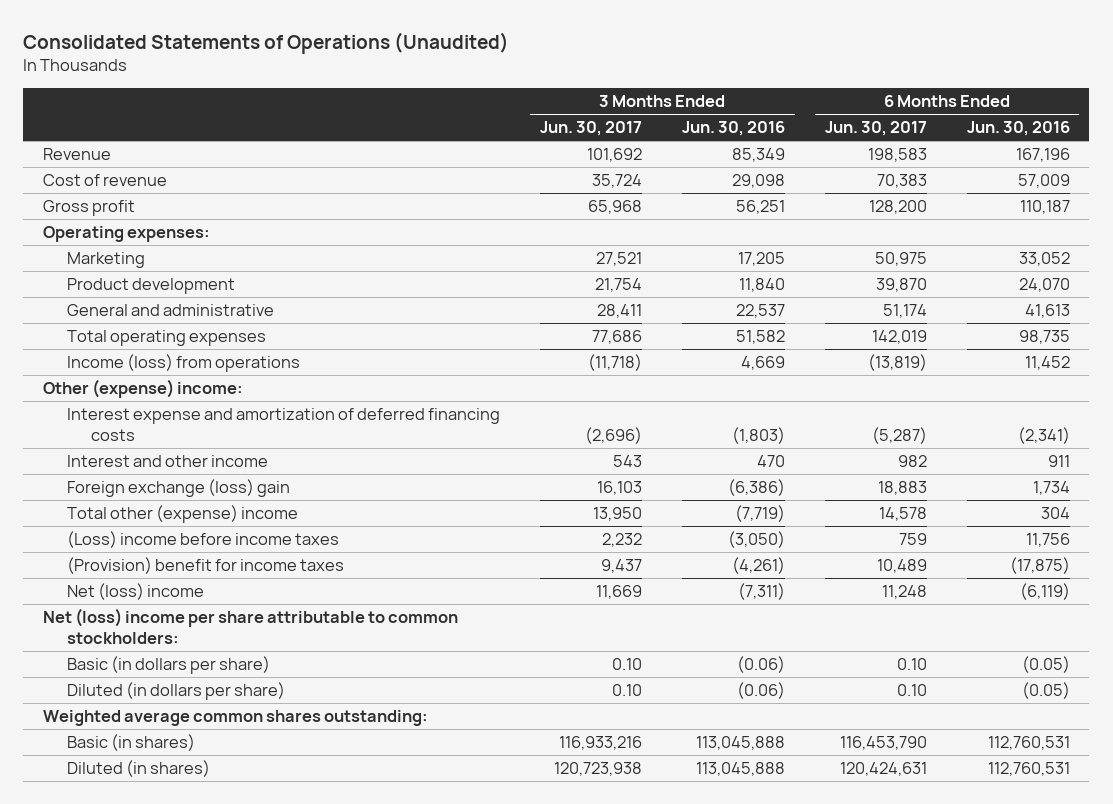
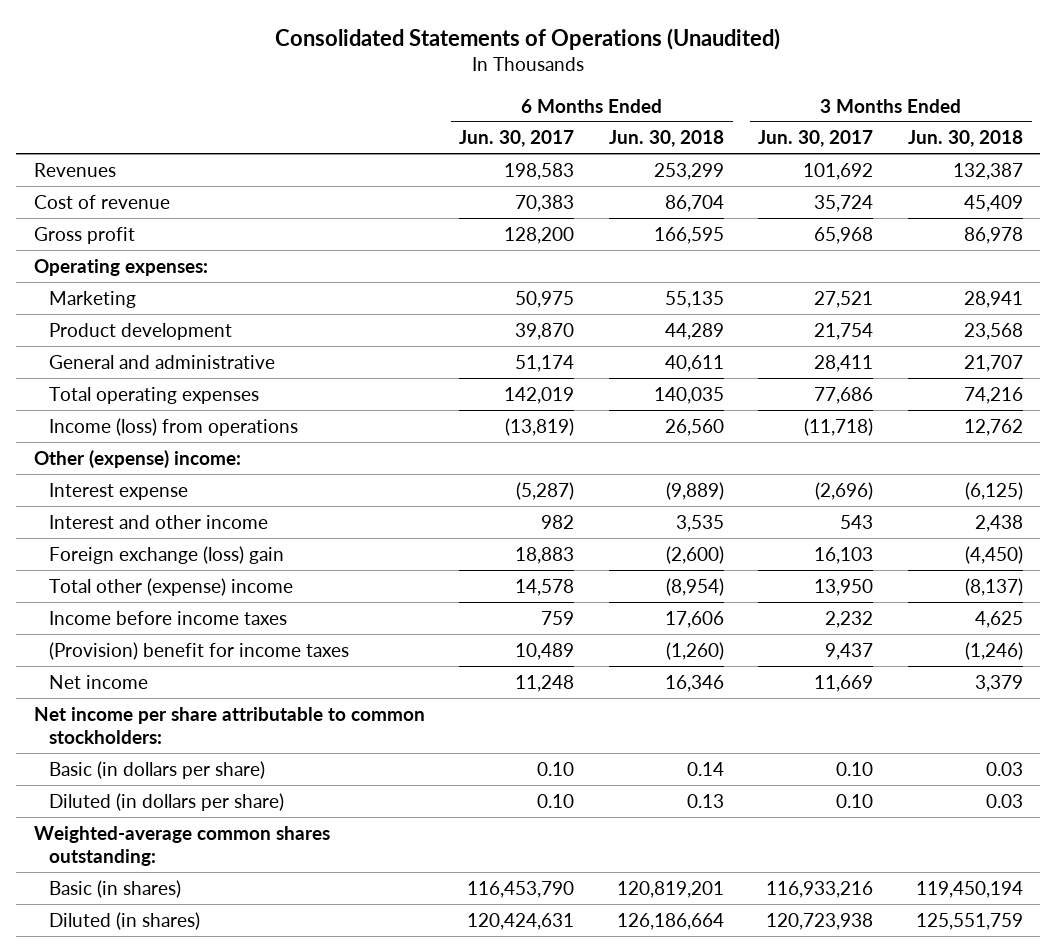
- | 3 Months Ended Jun. 30, 2017 | 3 Months Ended Jun. 30, 2016 | 6 Months Ended Jun. 30, 2017 | 6 Months Ended Jun. 30, 2016
+ | 6 Months Ended Jun. 30, 2017 | 6 Months Ended Jun. 30, 2018 | 3 Months Ended Jun. 30, 2017 | 3 Months Ended Jun. 30, 2018
- Revenue | 101,692 | 85,349 | 198,583 | 167,196
+ Revenues | 198,583 | 253,299 | 101,692 | 132,387
- Interest expense and amortization of deferred financing costs | (2,696) | (1,803) | (5,287) | (2,341)
+ Interest expense | (5,287) | (9,889) | (2,696) | (6,125)
- (Loss) income before income taxes | 2,232 | (3,050) | 759 | 11,756
+ Income before income taxes | 759 | 17,606 | 2,232 | 4,625
- Net (loss) income | 11,669 | (7,311) | 11,248 | (6,119)
- Net (loss) income per share attributable to common stockholders:
+ Net income | 11,248 | 16,346 | 11,669 | 3,379
+ Net income per share attributable to common stockholders:
- Weighted average common shares outstanding:
+ Weighted-average common shares outstanding:

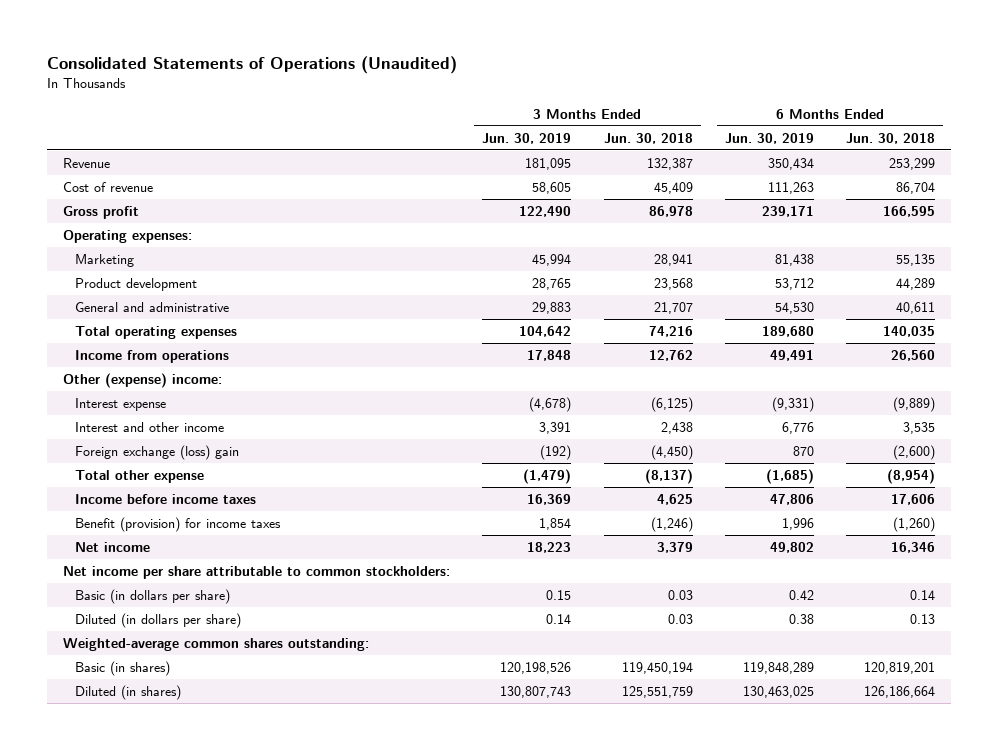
- | 6 Months Ended Jun. 30, 2017 | 6 Months Ended Jun. 30, 2018 | 3 Months Ended Jun. 30, 2017 | 3 Months Ended Jun. 30, 2018
+ | 3 Months Ended Jun. 30, 2019 | 3 Months Ended Jun. 30, 2018 | 6 Months Ended Jun. 30, 2019 | 6 Months Ended Jun. 30, 2018
- Revenues | 198,583 | 253,299 | 101,692 | 132,387
+ Revenue | 181,095 | 132,387 | 350,434 | 253,299
- Income (loss) from operations | (13,819) | 26,560 | (11,718) | 12,762
+ Income from operations | 17,848 | 12,762 | 49,491 | 26,560
- Total other (expense) income | 14,578 | (8,954) | 13,950 | (8,137)
+ Total other expense | (1,479) | (8,137) | (1,685) | (8,954)
- (Provision) benefit for income taxes | 10,489 | (1,260) | 9,437 | (1,246)
+ Benefit (provision) for income taxes | 1,854 | (1,246) | 1,996 | (1,260)

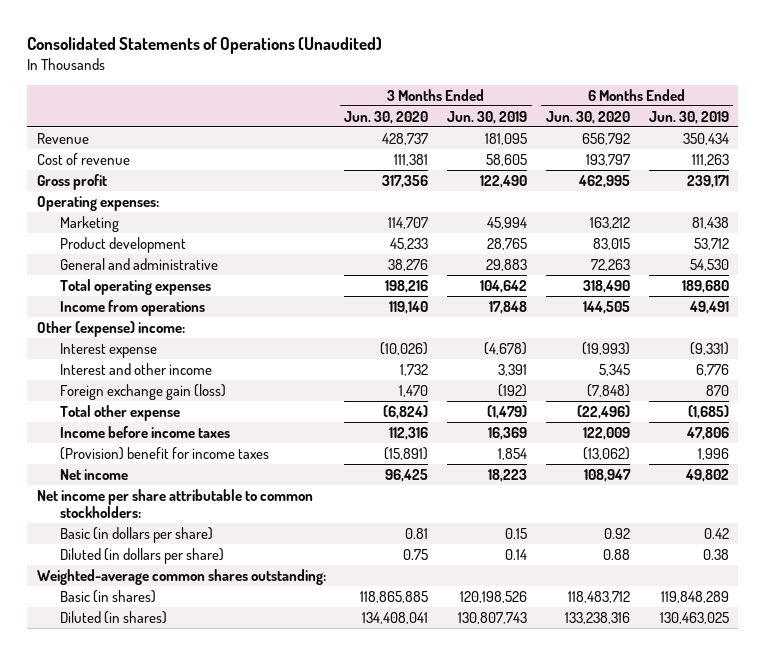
- | 3 Months Ended Jun. 30, 2019 | 3 Months Ended Jun. 30, 2018 | 6 Months Ended Jun. 30, 2019 | 6 Months Ended Jun. 30, 2018
+ | 3 Months Ended Jun. 30, 2020 | 3 Months Ended Jun. 30, 2019 | 6 Months Ended Jun. 30, 2020 | 6 Months Ended Jun. 30, 2019
- Foreign exchange (loss) gain | (192) | (4,450) | 870 | (2,600)
+ Foreign exchange gain (loss) | 1,470 | (192) | (7,848) | 870
- Benefit (provision) for income taxes | 1,854 | (1,246) | 1,996 | (1,260)
+ (Provision) benefit for income taxes | (15,891) | 1,854 | (13,062) | 1,996

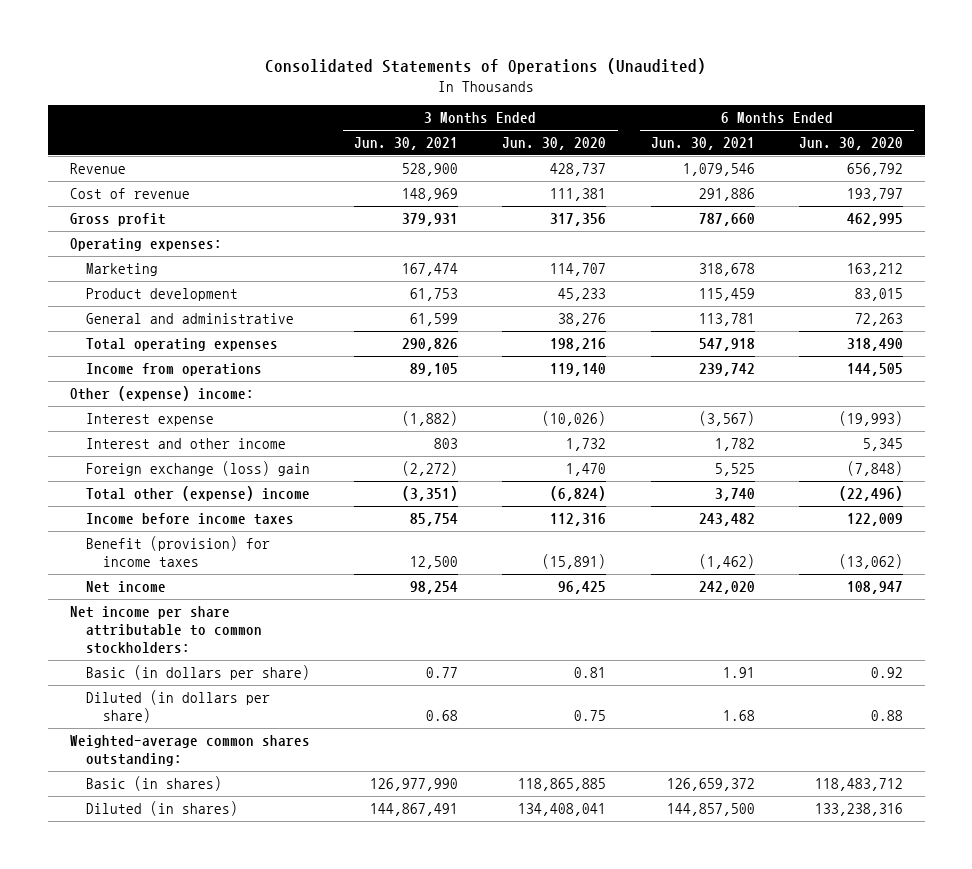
- | 3 Months Ended Jun. 30, 2020 | 3 Months Ended Jun. 30, 2019 | 6 Months Ended Jun. 30, 2020 | 6 Months Ended Jun. 30, 2019
+ | 3 Months Ended Jun. 30, 2021 | 3 Months Ended Jun. 30, 2020 | 6 Months Ended Jun. 30, 2021 | 6 Months Ended Jun. 30, 2020
- Foreign exchange gain (loss) | 1,470 | (192) | (7,848) | 870
- Total other expense | (6,824) | (1,479) | (22,496) | (1,685)
+ Foreign exchange (loss) gain | (2,272) | 1,470 | 5,525 | (7,848)
+ Total other (expense) income | (3,351) | (6,824) | 3,740 | (22,496)
- (Provision) benefit for income taxes | (15,891) | 1,854 | (13,062) | 1,996
+ Benefit (provision) for income taxes | 12,500 | (15,891) | (1,462) | (13,062)

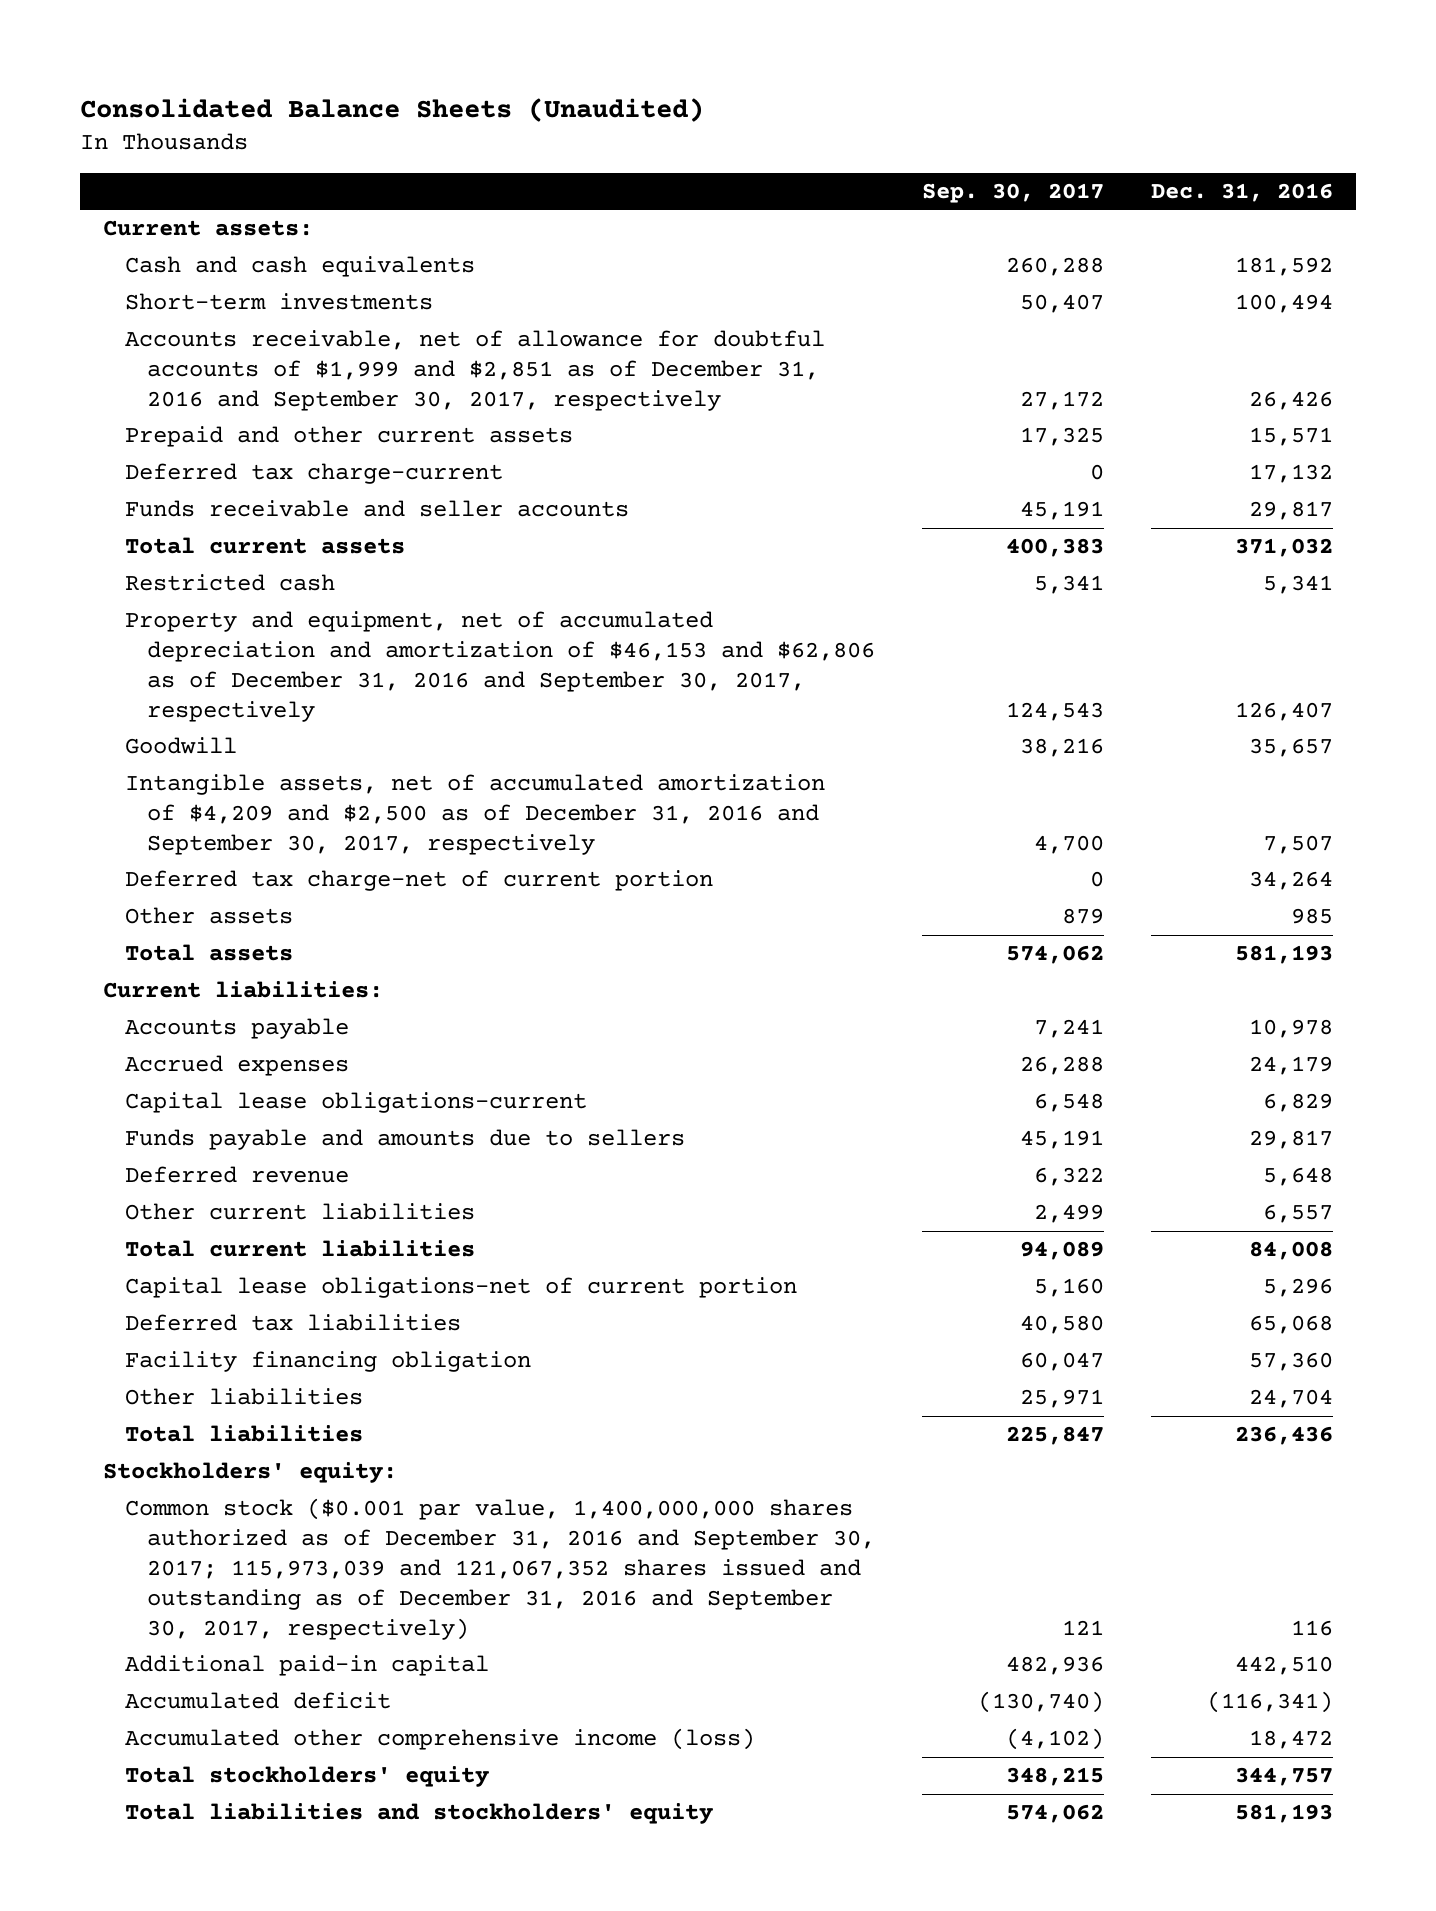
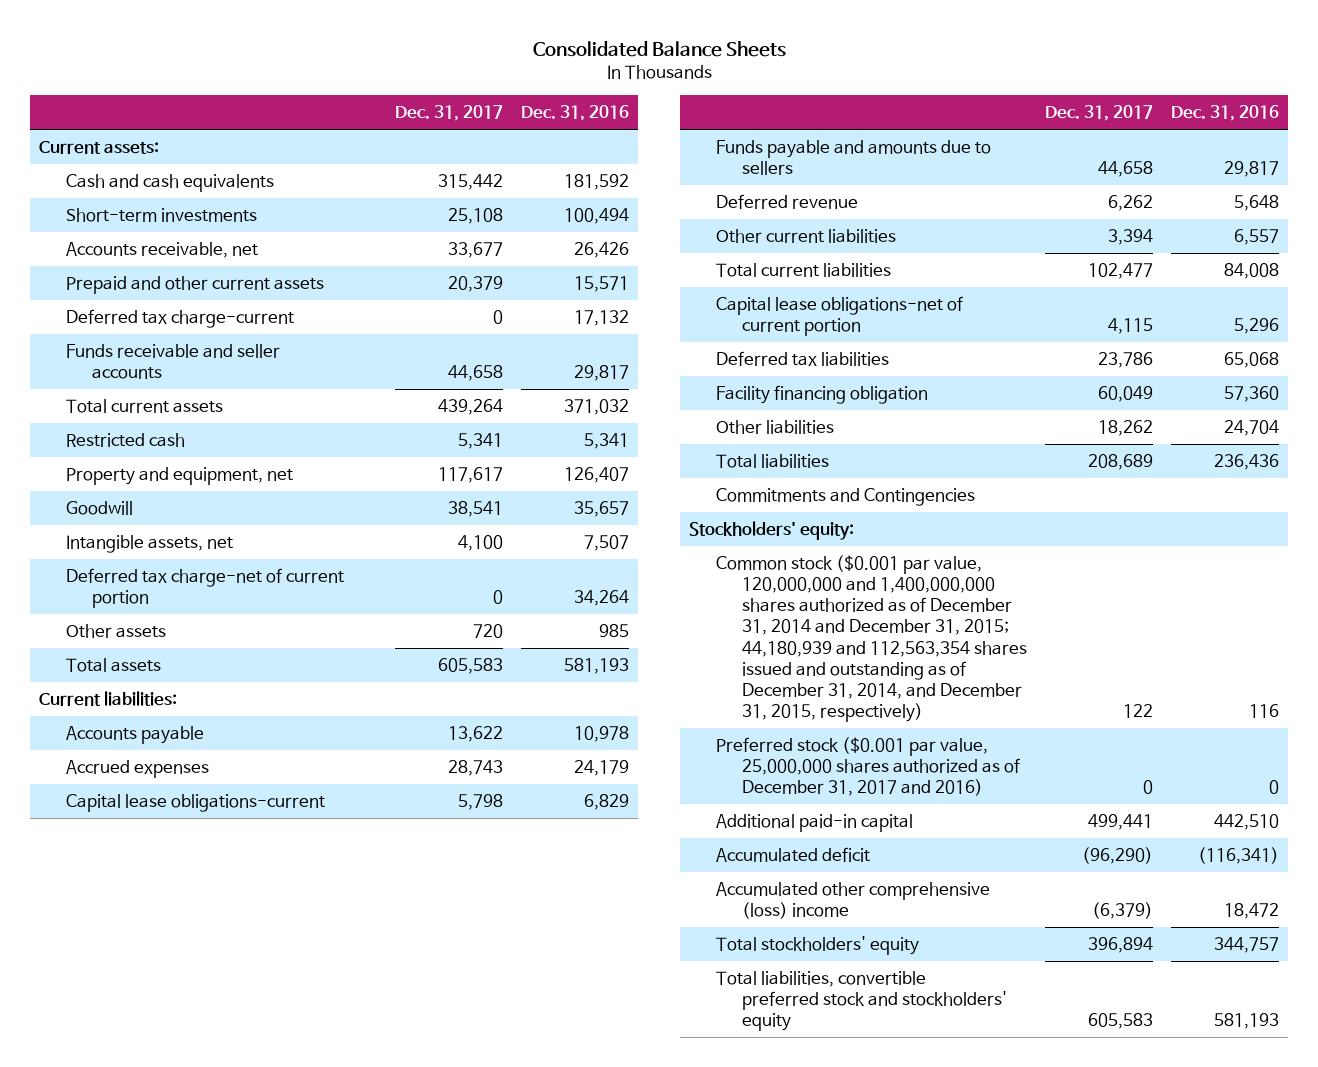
- Consolidated Balance Sheets (Unaudited)
+ Consolidated Balance Sheets
- | Sep. 30, 2017 | Dec. 31, 2016
+ | Dec. 31, 2017 | Dec. 31, 2016
- Accounts receivable, net of allowance for doubtful accounts of $1,999 and $2,851 as of December 31, 2016 and September 30, 2017, respectively | 27,172 | 26,426
+ Accounts receivable, net | 33,677 | 26,426
- Property and equipment, net of accumulated depreciation and amortization of $46,153 and $62,806 as of December 31, 2016 and September 30, 2017, respectively | 124,543 | 126,407
+ Property and equipment, net | 117,617 | 126,407
- Intangible assets, net of accumulated amortization of $4,209 and $2,500 as of December 31, 2016 and September 30, 2017, respectively | 4,700 | 7,507
+ Intangible assets, net | 4,100 | 7,507
+ Commitments and Contingencies
- Common stock ($0.001 par value, 1,400,000,000 shares authorized as of December 31, 2016 and September 30, 2017; 115,973,039 and 121,067,352 shares issued and outstanding as of December 31, 2016 and September 30, 2017, respectively) | 121 | 116
+ Common stock ($0.001 par value, 120,000,000 and 1,400,000,000 shares authorized as of December 31, 2014 and December 31, 2015; 44,180,939 and 112,563,354 shares issued and outstanding as of December 31, 2014, and December 31, 2015, respectively) | 122 | 116
+ Preferred stock ($0.001 par value, 25,000,000 shares authorized as of December 31, 2017 and 2016) | 0 | 0
- Accumulated other comprehensive income (loss) | (4,102) | 18,472
+ Accumulated other comprehensive (loss) income | (6,379) | 18,472
- Total liabilities and stockholders' equity | 574,062 | 581,193
+ Total liabilities, convertible preferred stock and stockholders' equity | 605,583 | 581,193

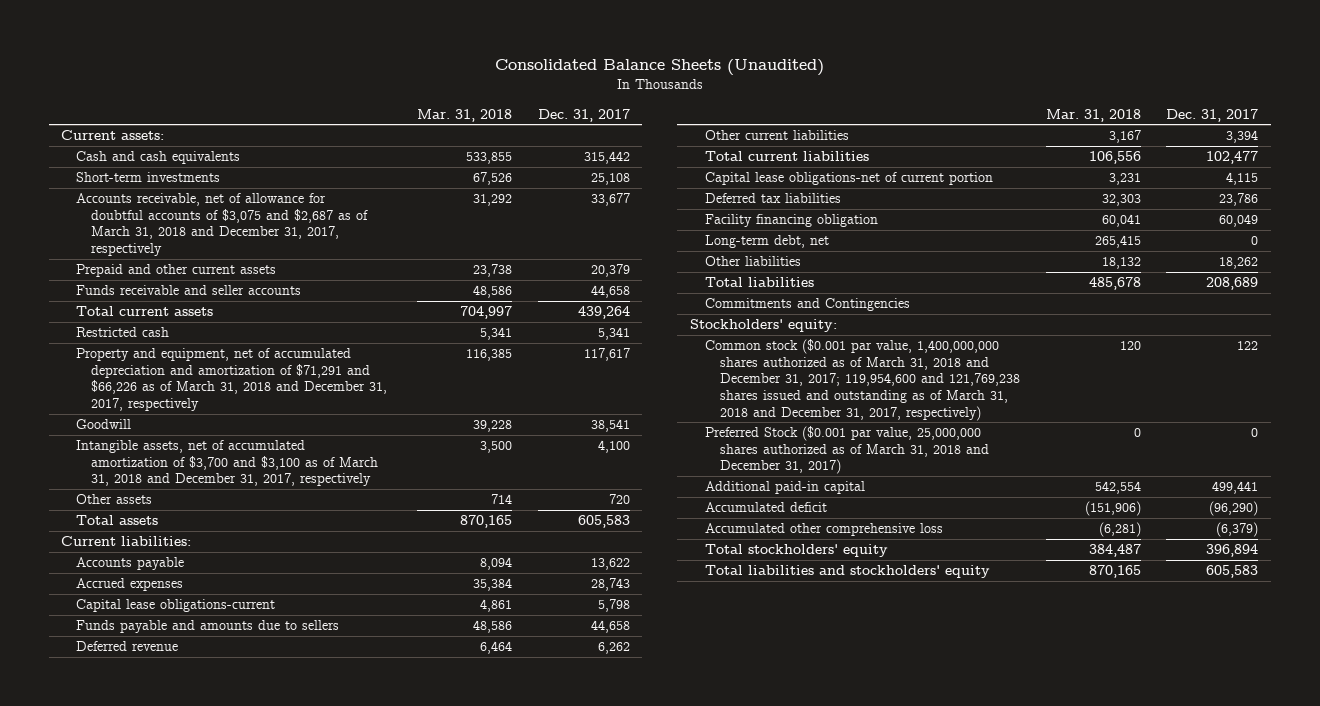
- Consolidated Balance Sheets
+ Consolidated Balance Sheets (Unaudited)
- | Dec. 31, 2017 | Dec. 31, 2016
+ | Mar. 31, 2018 | Dec. 31, 2017
- Accounts receivable, net | 33,677 | 26,426
+ Accounts receivable, net of allowance for doubtful accounts of $3,075 and $2,687 as of March 31, 2018 and December 31, 2017, respectively | 31,292 | 33,677
- Deferred tax charge-current | 0 | 17,132
- Property and equipment, net | 117,617 | 126,407
+ Property and equipment, net of accumulated depreciation and amortization of $71,291 and $66,226 as of March 31, 2018 and December 31, 2017, respectively | 116,385 | 117,617
- Intangible assets, net | 4,100 | 7,507
- Deferred tax charge-net of current portion | 0 | 34,264
+ Intangible assets, net of accumulated amortization of $3,700 and $3,100 as of March 31, 2018 and December 31, 2017, respectively | 3,500 | 4,100
+ Long-term debt, net | 265,415 | 0
- Common stock ($0.001 par value, 120,000,000 and 1,400,000,000 shares authorized as of December 31, 2014 and December 31, 2015; 44,180,939 and 112,563,354 shares issued and outstanding as of December 31, 2014, and December 31, 2015, respectively) | 122 | 116
- Preferred stock ($0.001 par value, 25,000,000 shares authorized as of December 31, 2017 and 2016) | 0 | 0
+ Common stock ($0.001 par value, 1,400,000,000 shares authorized as of March 31, 2018 and December 31, 2017; 119,954,600 and 121,769,238 shares issued and outstanding as of March 31, 2018 and December 31, 2017, respectively) | 120 | 122
+ Preferred Stock ($0.001 par value, 25,000,000 shares authorized as of March 31, 2018 and December 31, 2017) | 0 | 0
- Accumulated other comprehensive (loss) income | (6,379) | 18,472
+ Accumulated other comprehensive loss | (6,281) | (6,379)
- Total liabilities, convertible preferred stock and stockholders' equity | 605,583 | 581,193
+ Total liabilities and stockholders' equity | 870,165 | 605,583

